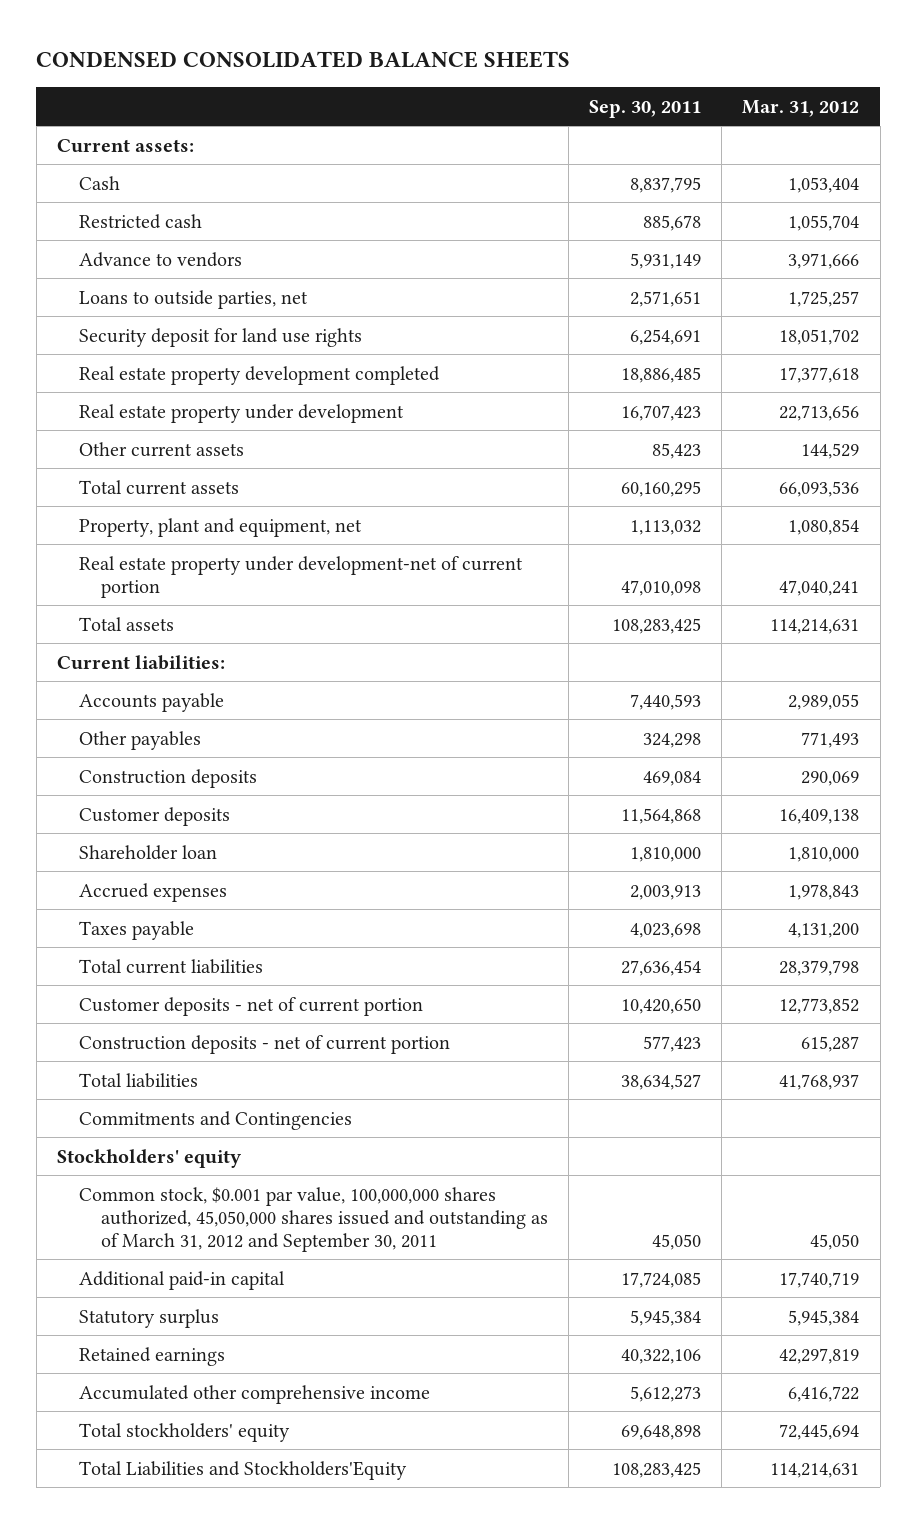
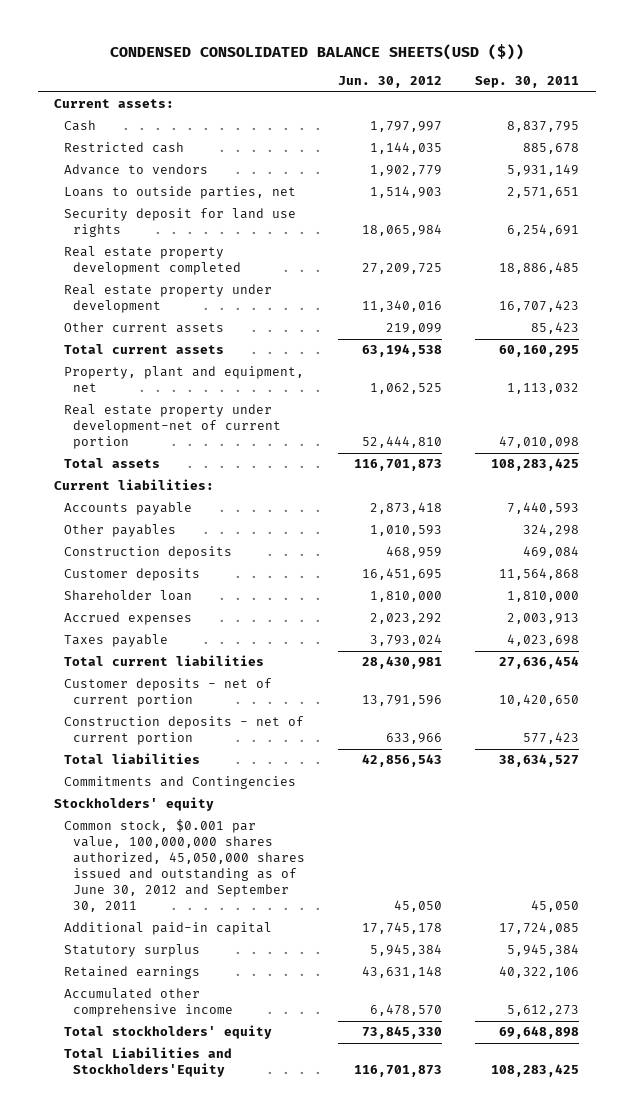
- CONDENSED CONSOLIDATED BALANCE SHEETS
+ CONDENSED CONSOLIDATED BALANCE SHEETS(USD ($))
- | Sep. 30, 2011 | Mar. 31, 2012
+ | Jun. 30, 2012 | Sep. 30, 2011
- Common stock, $0.001 par value, 100,000,000 shares authorized, 45,050,000 shares issued and outstanding as of March 31, 2012 and September 30, 2011 | 45,050 | 45,050
+ Common stock, $0.001 par value, 100,000,000 shares authorized, 45,050,000 shares issued and outstanding as of June 30, 2012 and September 30, 2011 | 45,050 | 45,050

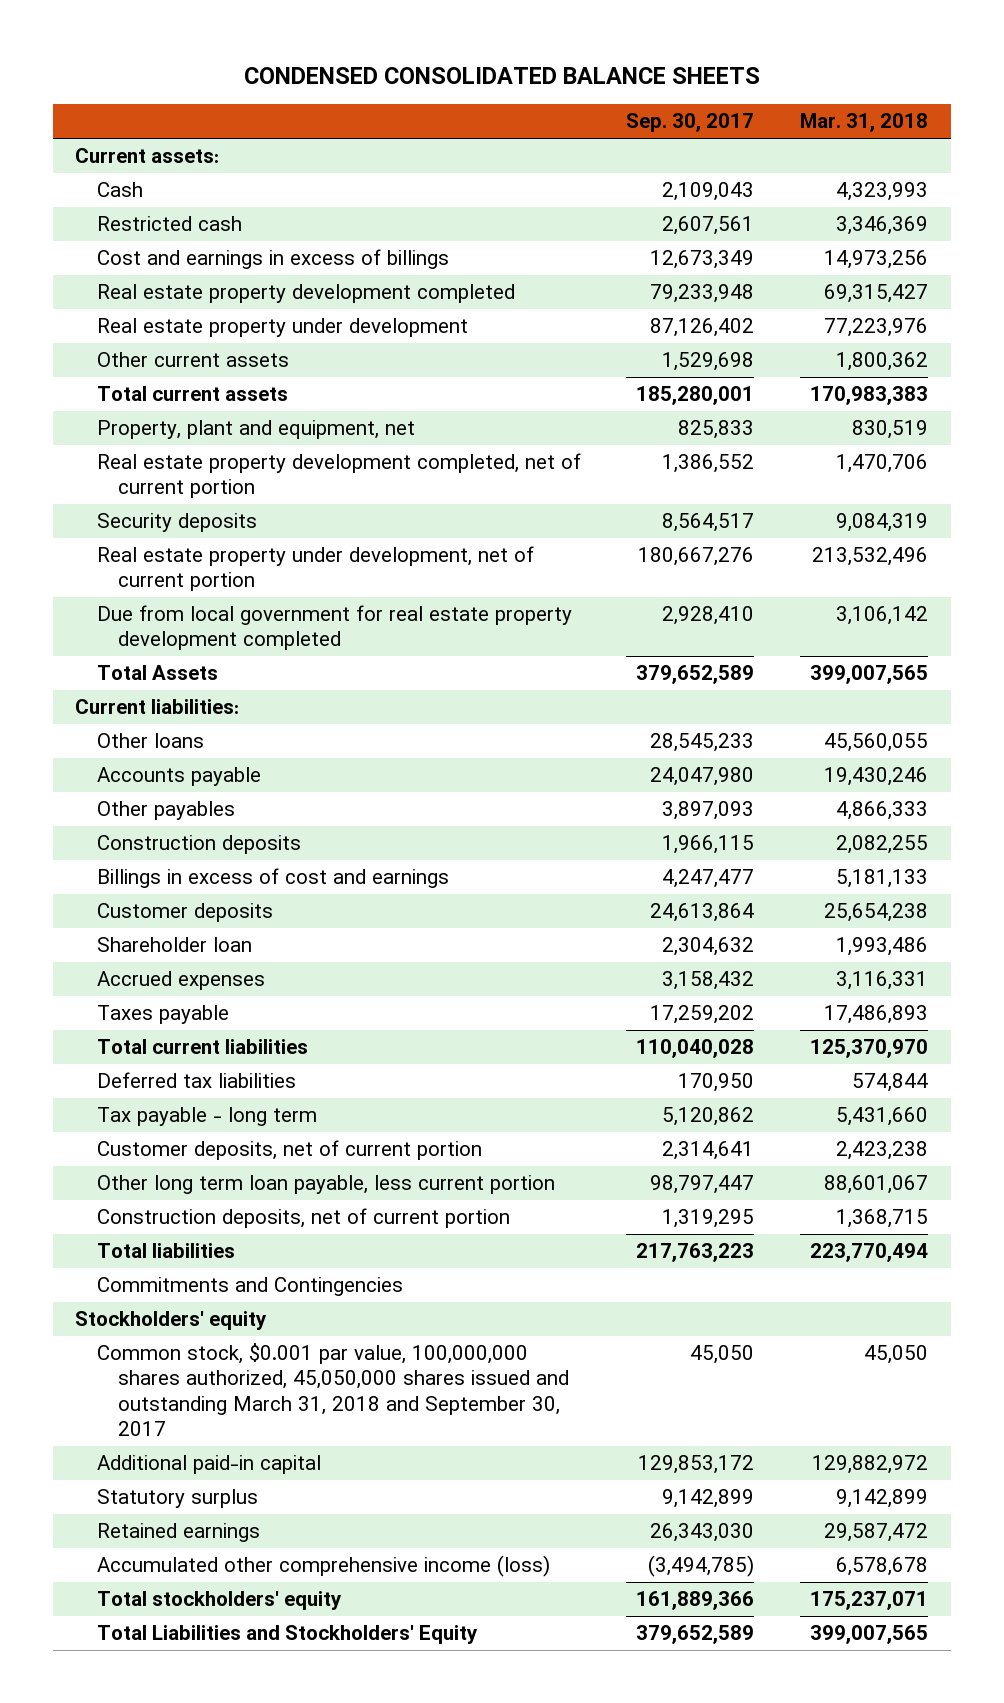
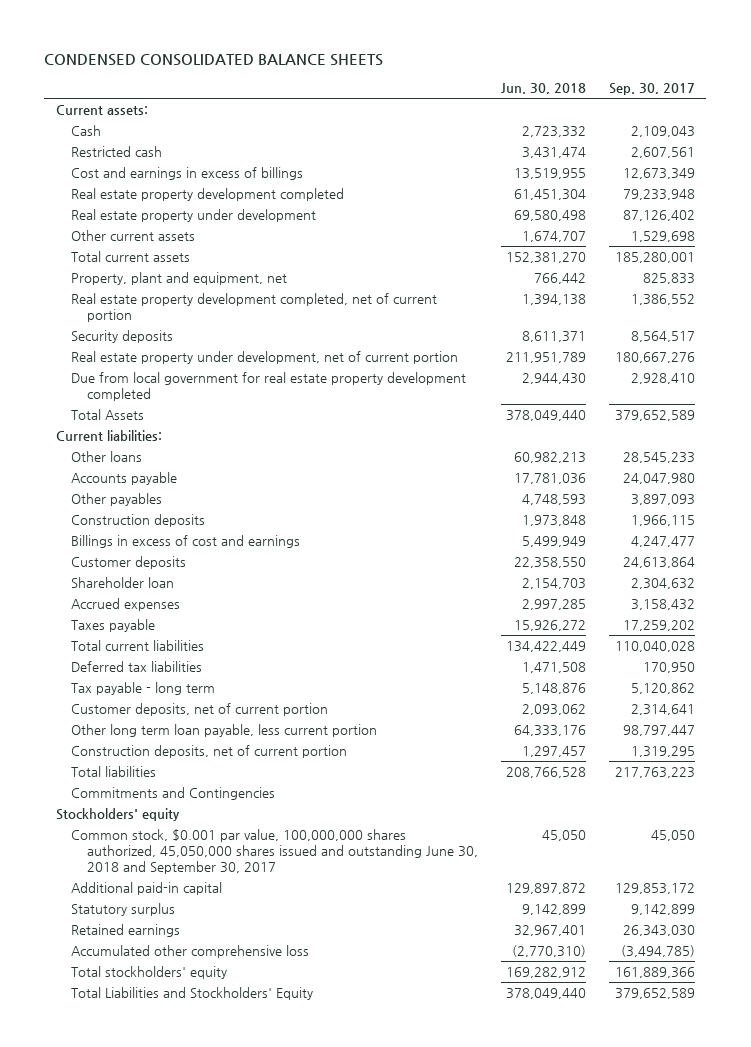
- | Sep. 30, 2017 | Mar. 31, 2018
+ | Jun. 30, 2018 | Sep. 30, 2017
- Common stock, $0.001 par value, 100,000,000 shares authorized, 45,050,000 shares issued and outstanding March 31, 2018 and September 30, 2017 | 45,050 | 45,050
+ Common stock, $0.001 par value, 100,000,000 shares authorized, 45,050,000 shares issued and outstanding June 30, 2018 and September 30, 2017 | 45,050 | 45,050
- Accumulated other comprehensive income (loss) | (3,494,785) | 6,578,678
+ Accumulated other comprehensive loss | (2,770,310) | (3,494,785)

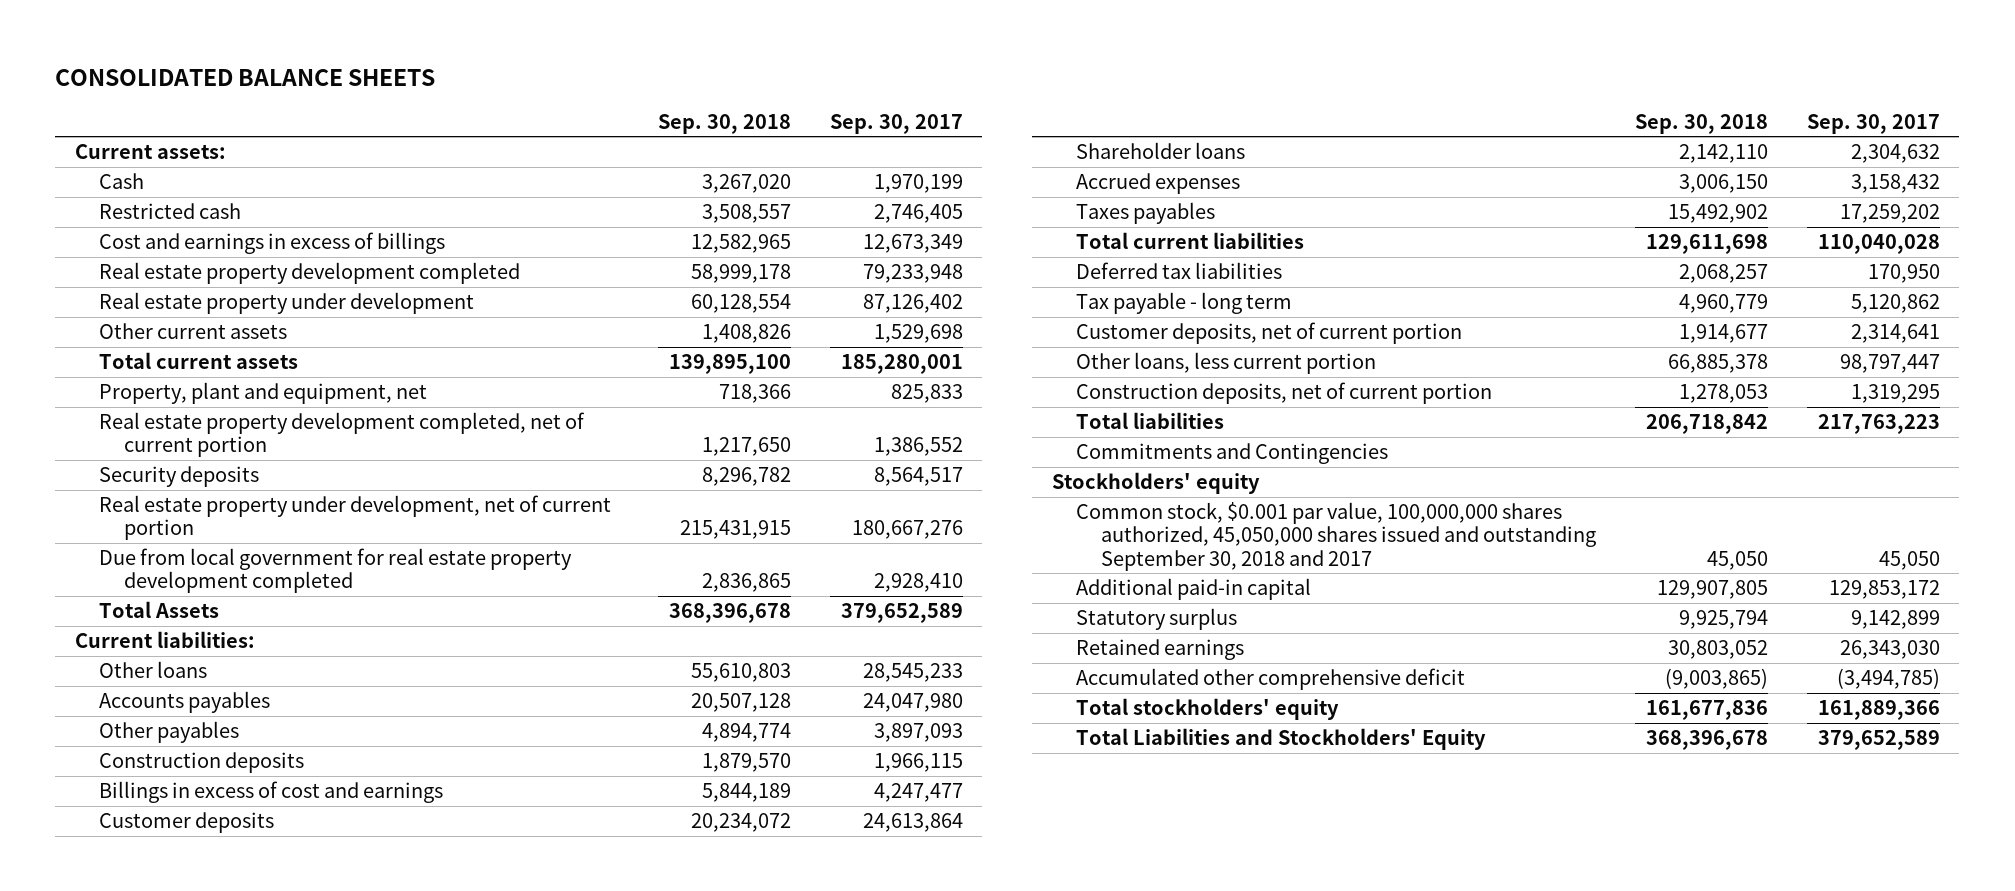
- CONDENSED CONSOLIDATED BALANCE SHEETS
+ CONSOLIDATED BALANCE SHEETS
- | Jun. 30, 2018 | Sep. 30, 2017
+ | Sep. 30, 2018 | Sep. 30, 2017
- Cash | 2,723,332 | 2,109,043
- Restricted cash | 3,431,474 | 2,607,561
+ Cash | 3,267,020 | 1,970,199
+ Restricted cash | 3,508,557 | 2,746,405
- Accounts payable | 17,781,036 | 24,047,980
+ Accounts payables | 20,507,128 | 24,047,980
- Shareholder loan | 2,154,703 | 2,304,632
+ Shareholder loans | 2,142,110 | 2,304,632
- Taxes payable | 15,926,272 | 17,259,202
+ Taxes payables | 15,492,902 | 17,259,202
- Other long term loan payable, less current portion | 64,333,176 | 98,797,447
+ Other loans, less current portion | 66,885,378 | 98,797,447
- Common stock, $0.001 par value, 100,000,000 shares authorized, 45,050,000 shares issued and outstanding June 30, 2018 and September 30, 2017 | 45,050 | 45,050
+ Common stock, $0.001 par value, 100,000,000 shares authorized, 45,050,000 shares issued and outstanding September 30, 2018 and 2017 | 45,050 | 45,050
- Accumulated other comprehensive loss | (2,770,310) | (3,494,785)
+ Accumulated other comprehensive deficit | (9,003,865) | (3,494,785)

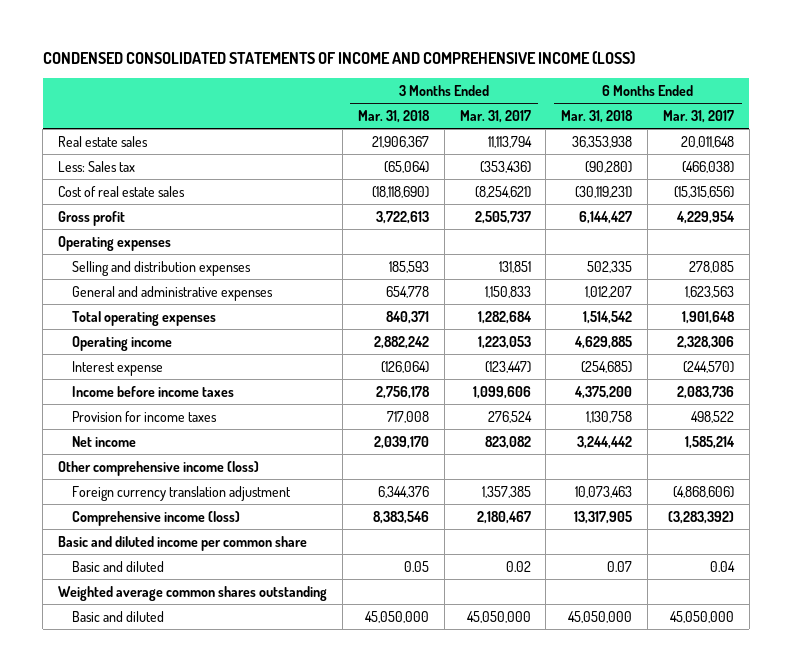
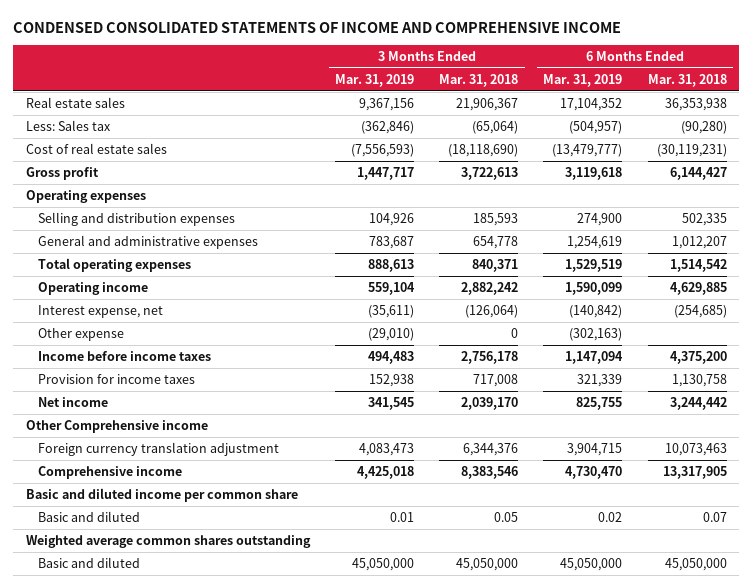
- CONDENSED CONSOLIDATED STATEMENTS OF INCOME AND COMPREHENSIVE INCOME (LOSS)
+ CONDENSED CONSOLIDATED STATEMENTS OF INCOME AND COMPREHENSIVE INCOME
- | 3 Months Ended Mar. 31, 2018 | 3 Months Ended Mar. 31, 2017 | 6 Months Ended Mar. 31, 2018 | 6 Months Ended Mar. 31, 2017
+ | 3 Months Ended Mar. 31, 2019 | 3 Months Ended Mar. 31, 2018 | 6 Months Ended Mar. 31, 2019 | 6 Months Ended Mar. 31, 2018
- Interest expense | (126,064) | (123,447) | (254,685) | (244,570)
+ Interest expense, net | (35,611) | (126,064) | (140,842) | (254,685)
+ Other expense | (29,010) | 0 | (302,163) |
- Other comprehensive income (loss)
+ Other Comprehensive income
- Comprehensive income (loss) | 8,383,546 | 2,180,467 | 13,317,905 | (3,283,392)
+ Comprehensive income | 4,425,018 | 8,383,546 | 4,730,470 | 13,317,905

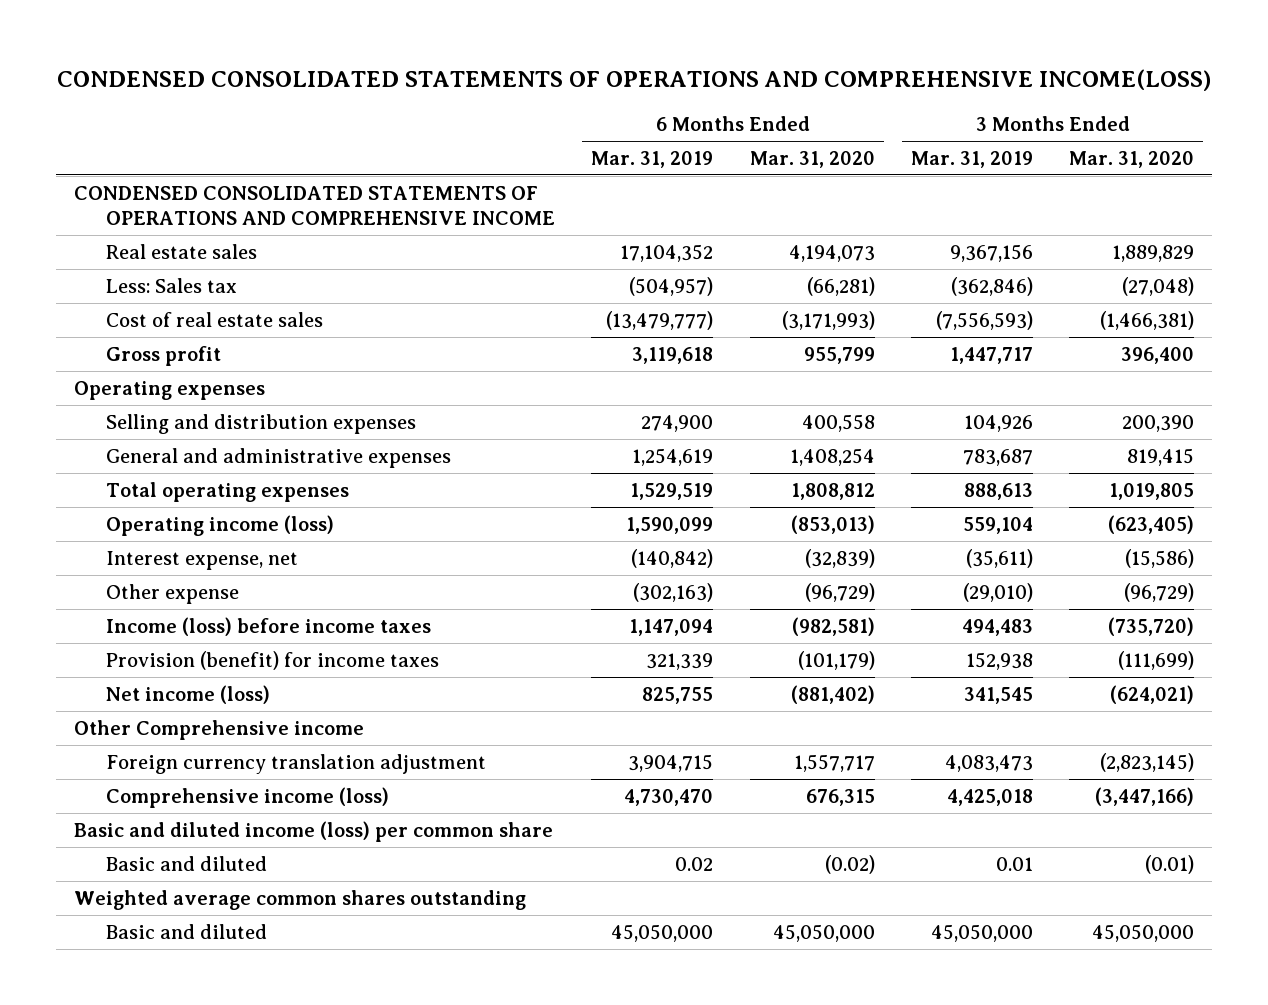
- CONDENSED CONSOLIDATED STATEMENTS OF INCOME AND COMPREHENSIVE INCOME
+ CONDENSED CONSOLIDATED STATEMENTS OF OPERATIONS AND COMPREHENSIVE INCOME(LOSS)
- | 3 Months Ended Mar. 31, 2019 | 3 Months Ended Mar. 31, 2018 | 6 Months Ended Mar. 31, 2019 | 6 Months Ended Mar. 31, 2018
+ | 6 Months Ended Mar. 31, 2019 | 6 Months Ended Mar. 31, 2020 | 3 Months Ended Mar. 31, 2019 | 3 Months Ended Mar. 31, 2020
+ CONDENSED CONSOLIDATED STATEMENTS OF OPERATIONS AND COMPREHENSIVE INCOME
- Operating income | 559,104 | 2,882,242 | 1,590,099 | 4,629,885
+ Operating income (loss) | 1,590,099 | (853,013) | 559,104 | (623,405)
- Income before income taxes | 494,483 | 2,756,178 | 1,147,094 | 4,375,200
- Provision for income taxes | 152,938 | 717,008 | 321,339 | 1,130,758
- Net income | 341,545 | 2,039,170 | 825,755 | 3,244,442
+ Income (loss) before income taxes | 1,147,094 | (982,581) | 494,483 | (735,720)
+ Provision (benefit) for income taxes | 321,339 | (101,179) | 152,938 | (111,699)
+ Net income (loss) | 825,755 | (881,402) | 341,545 | (624,021)
- Comprehensive income | 4,425,018 | 8,383,546 | 4,730,470 | 13,317,905
- Basic and diluted income per common share
+ Comprehensive income (loss) | 4,730,470 | 676,315 | 4,425,018 | (3,447,166)
+ Basic and diluted income (loss) per common share

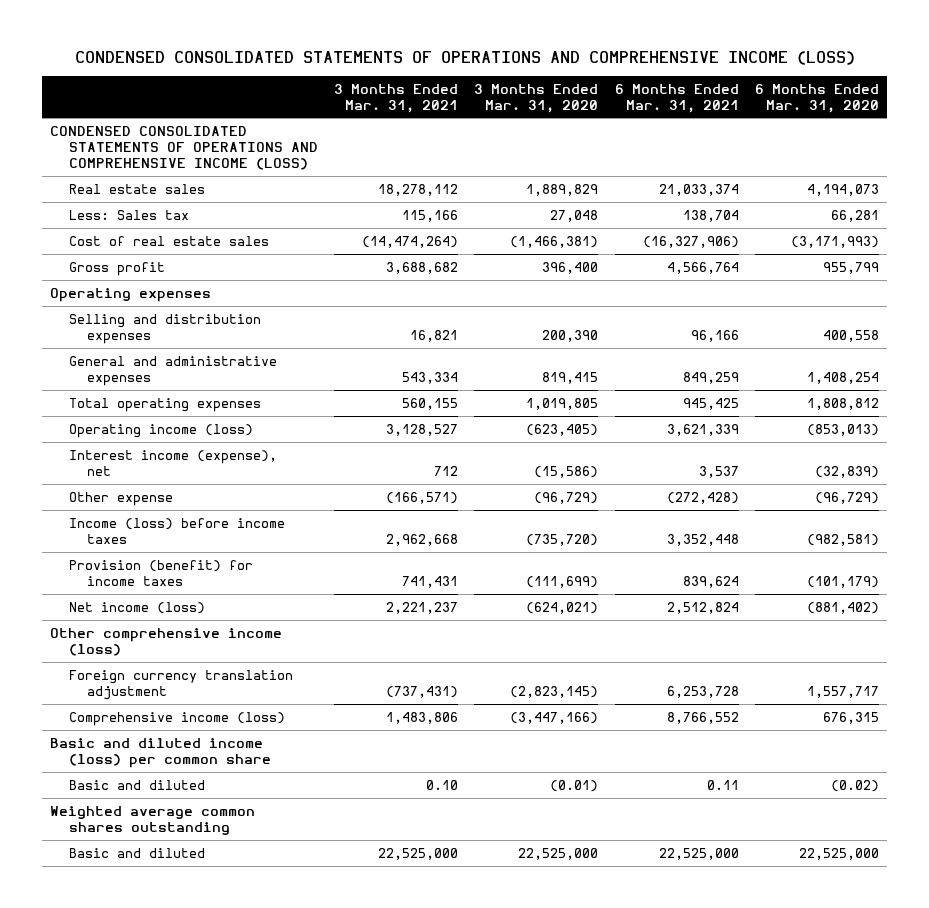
- CONDENSED CONSOLIDATED STATEMENTS OF OPERATIONS AND COMPREHENSIVE INCOME(LOSS)
+ CONDENSED CONSOLIDATED STATEMENTS OF OPERATIONS AND COMPREHENSIVE INCOME (LOSS)
- | 6 Months Ended Mar. 31, 2019 | 6 Months Ended Mar. 31, 2020 | 3 Months Ended Mar. 31, 2019 | 3 Months Ended Mar. 31, 2020
+ | 3 Months Ended Mar. 31, 2021 | 3 Months Ended Mar. 31, 2020 | 6 Months Ended Mar. 31, 2021 | 6 Months Ended Mar. 31, 2020
- CONDENSED CONSOLIDATED STATEMENTS OF OPERATIONS AND COMPREHENSIVE INCOME
+ CONDENSED CONSOLIDATED STATEMENTS OF OPERATIONS AND COMPREHENSIVE INCOME (LOSS)
- Less: Sales tax | (504,957) | (66,281) | (362,846) | (27,048)
+ Less: Sales tax | 115,166 | 27,048 | 138,704 | 66,281
- Interest expense, net | (140,842) | (32,839) | (35,611) | (15,586)
+ Interest income (expense), net | 712 | (15,586) | 3,537 | (32,839)
- Other Comprehensive income
+ Other comprehensive income (loss)
- Basic and diluted | 45,050,000 | 45,050,000 | 45,050,000 | 45,050,000
+ Basic and diluted | 22,525,000 | 22,525,000 | 22,525,000 | 22,525,000

